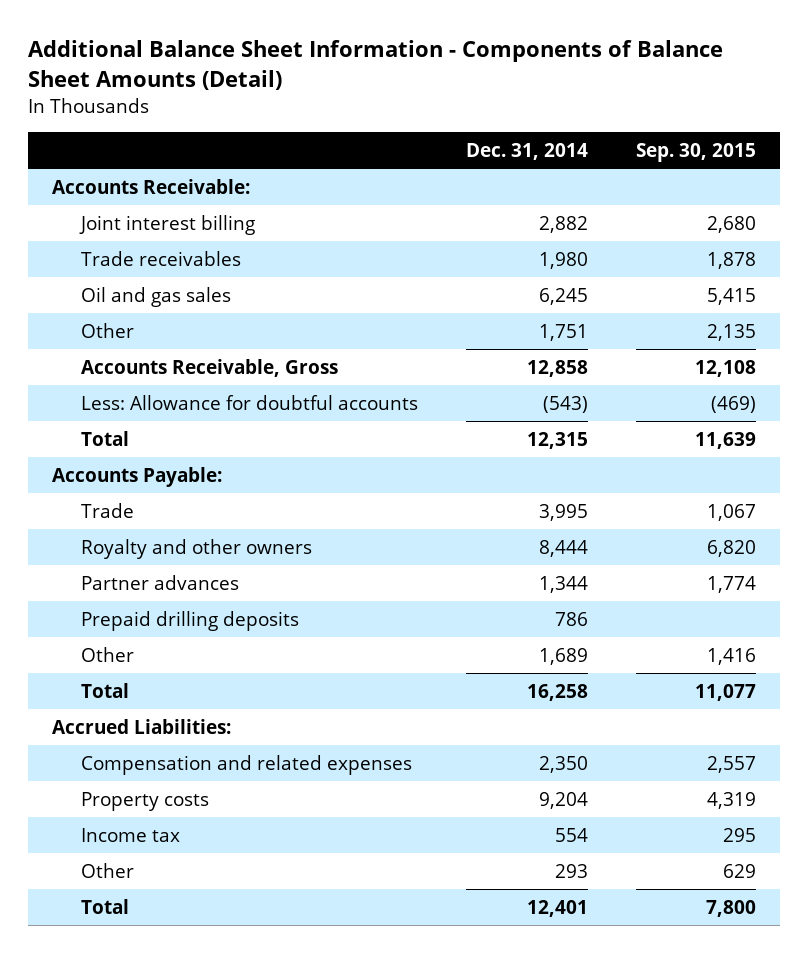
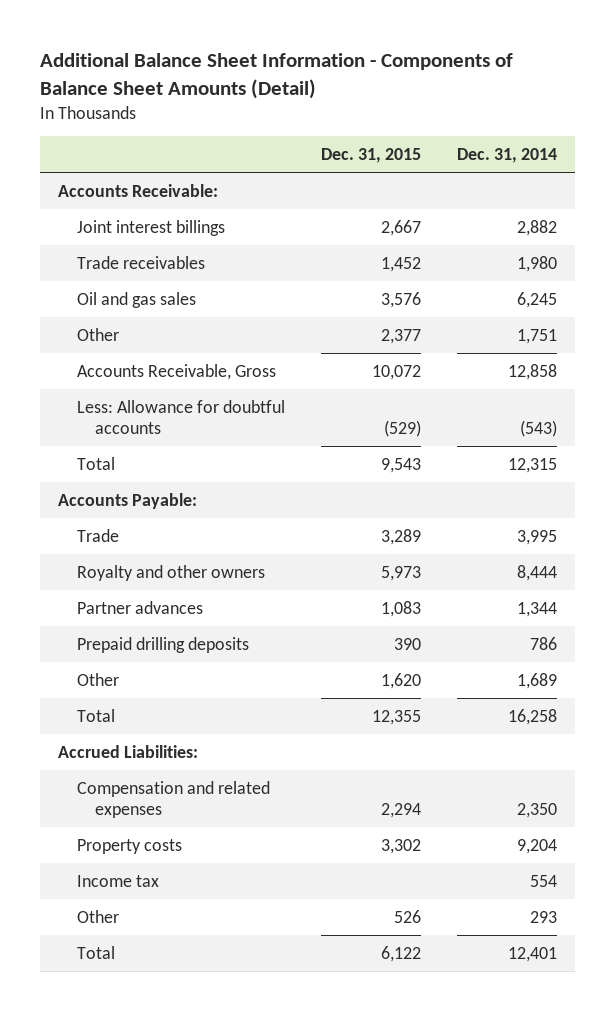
- | Dec. 31, 2014 | Sep. 30, 2015
+ | Dec. 31, 2015 | Dec. 31, 2014
- Joint interest billing | 2,882 | 2,680
+ Joint interest billings | 2,667 | 2,882

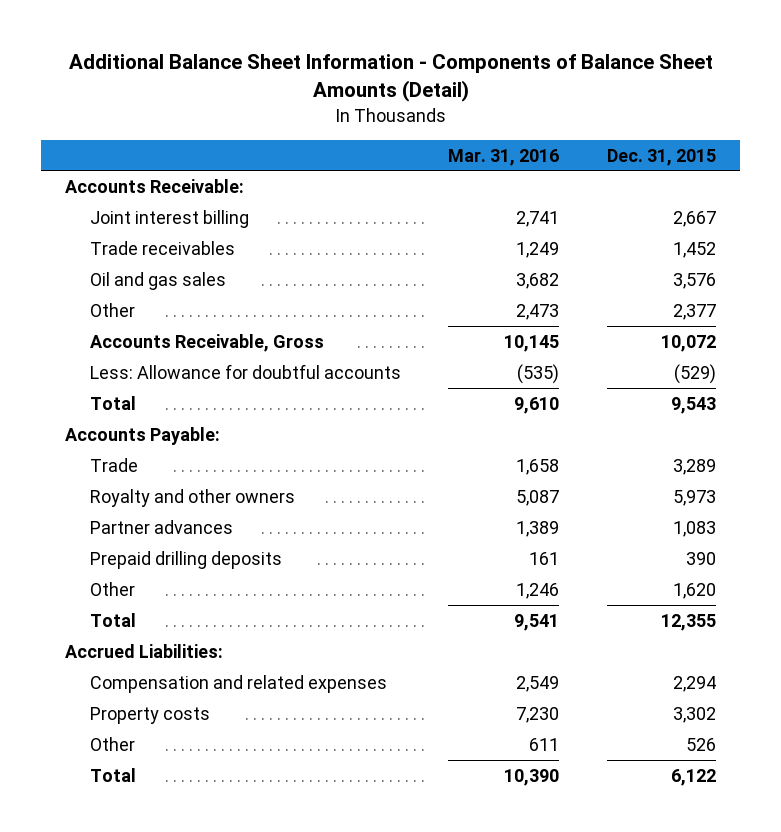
- | Dec. 31, 2015 | Dec. 31, 2014
+ | Mar. 31, 2016 | Dec. 31, 2015
- Joint interest billings | 2,667 | 2,882
+ Joint interest billing | 2,741 | 2,667
- Income tax | | 554

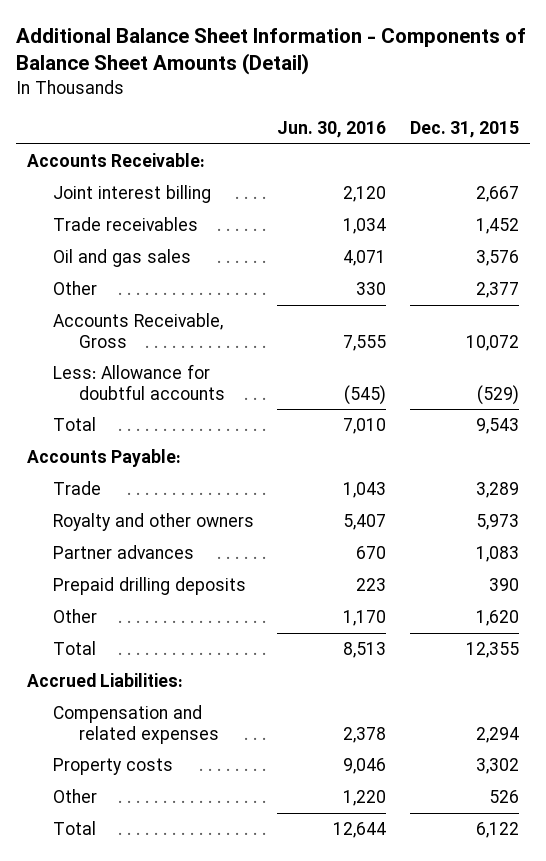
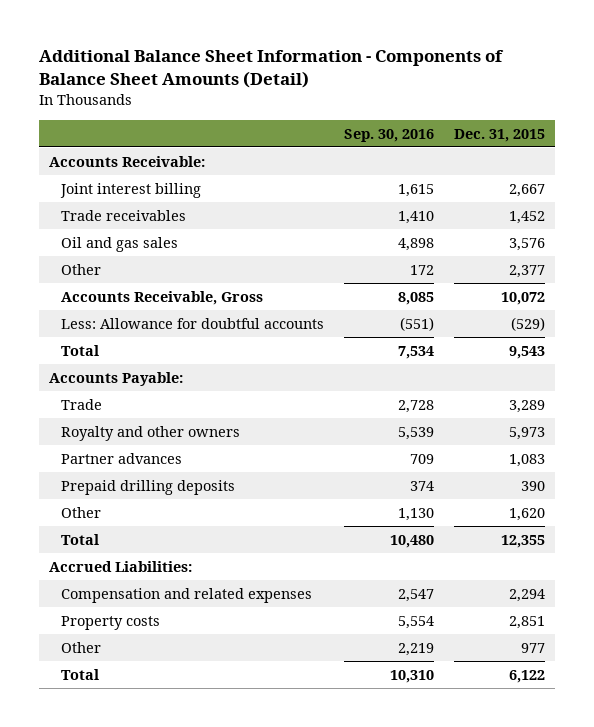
- | Jun. 30, 2016 | Dec. 31, 2015
+ | Sep. 30, 2016 | Dec. 31, 2015
- Property costs | 9,046 | 3,302
- Other | 1,220 | 526
+ Property costs | 5,554 | 2,851
+ Other | 2,219 | 977

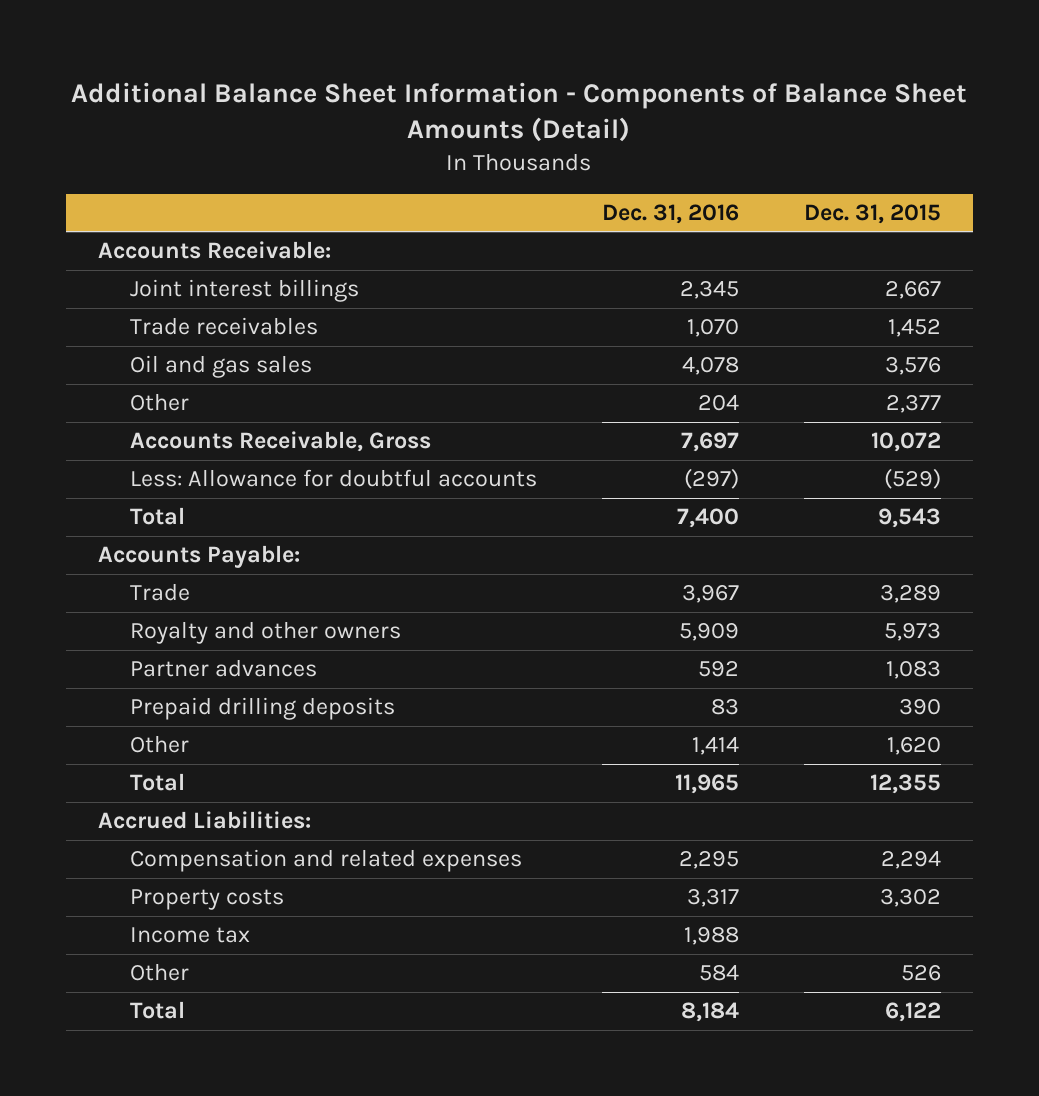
- | Sep. 30, 2016 | Dec. 31, 2015
+ | Dec. 31, 2016 | Dec. 31, 2015
- Joint interest billing | 1,615 | 2,667
+ Joint interest billings | 2,345 | 2,667
- Property costs | 5,554 | 2,851
- Other | 2,219 | 977
+ Property costs | 3,317 | 3,302
+ Income tax | 1,988 |
+ Other | 584 | 526

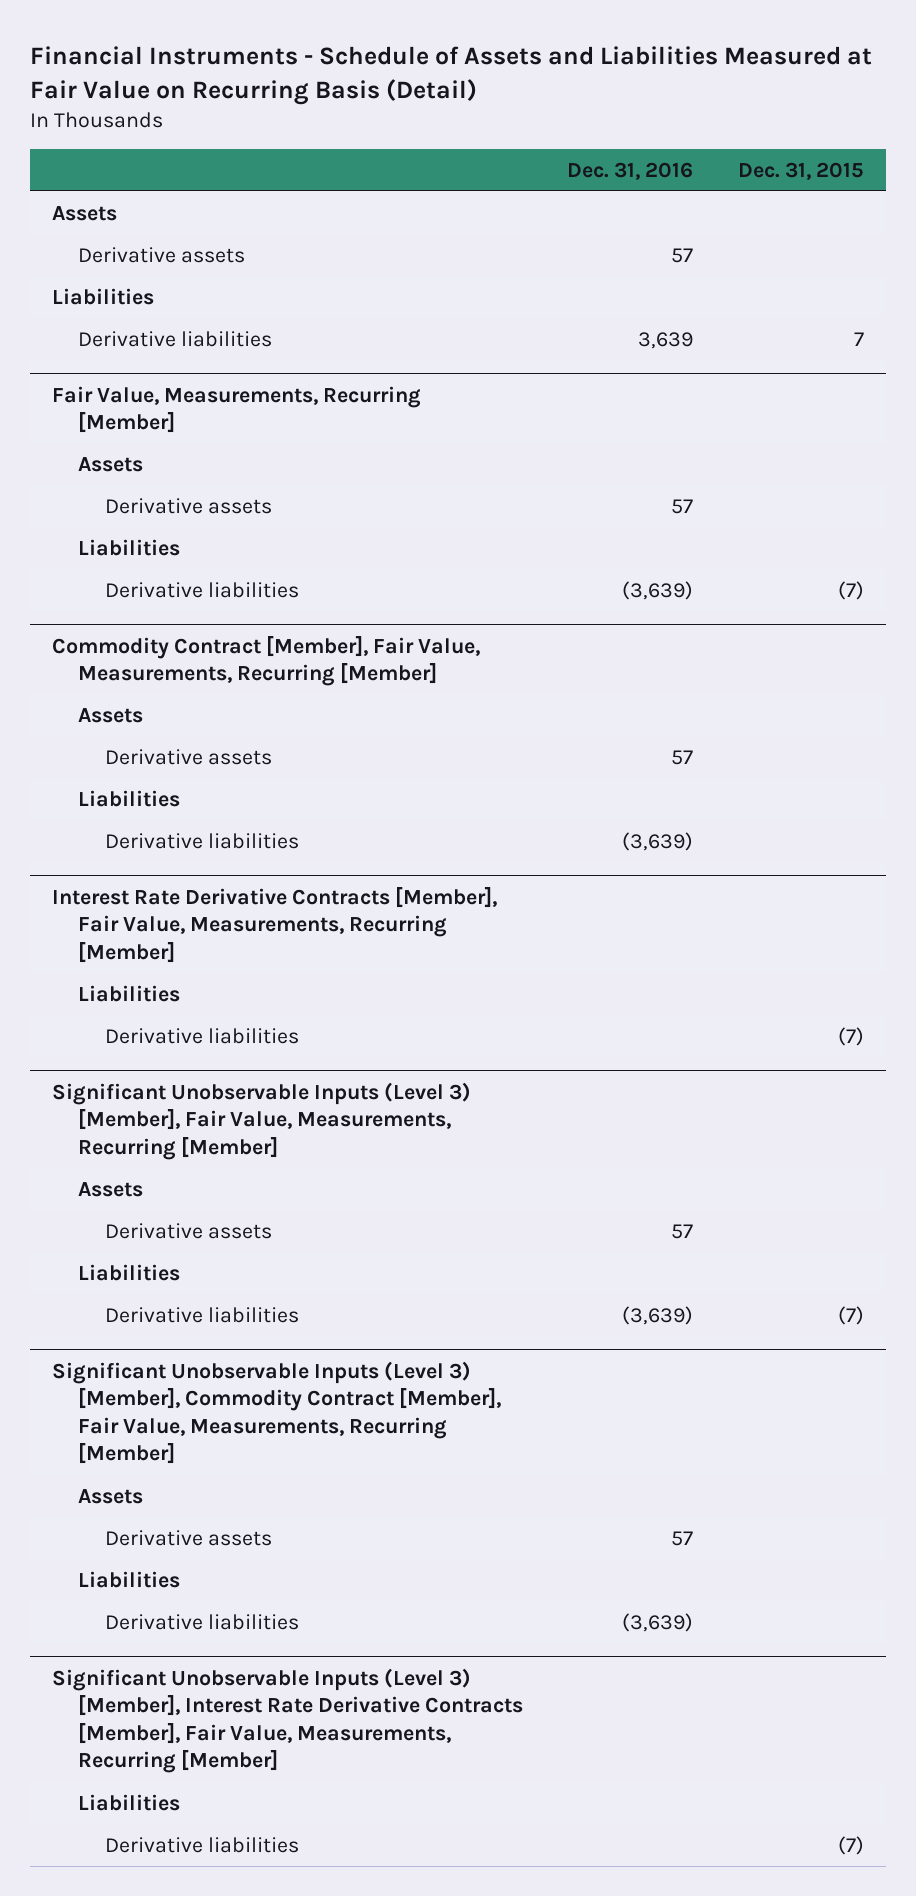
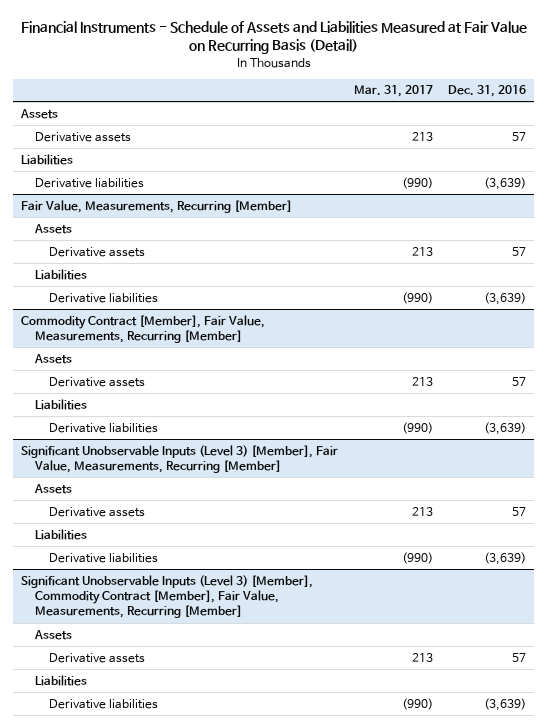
- | Dec. 31, 2016 | Dec. 31, 2015
+ | Mar. 31, 2017 | Dec. 31, 2016
- Derivative liabilities | 3,639 | 7
+ Derivative liabilities | (990) | (3,639)
- Interest Rate Derivative Contracts [Member], Fair Value, Measurements, Recurring [Member]
- Liabilities
- Derivative liabilities | | (7)
- Significant Unobservable Inputs (Level 3) [Member], Interest Rate Derivative Contracts [Member], Fair Value, Measurements, Recurring [Member]
- Liabilities
- Derivative liabilities | | (7)

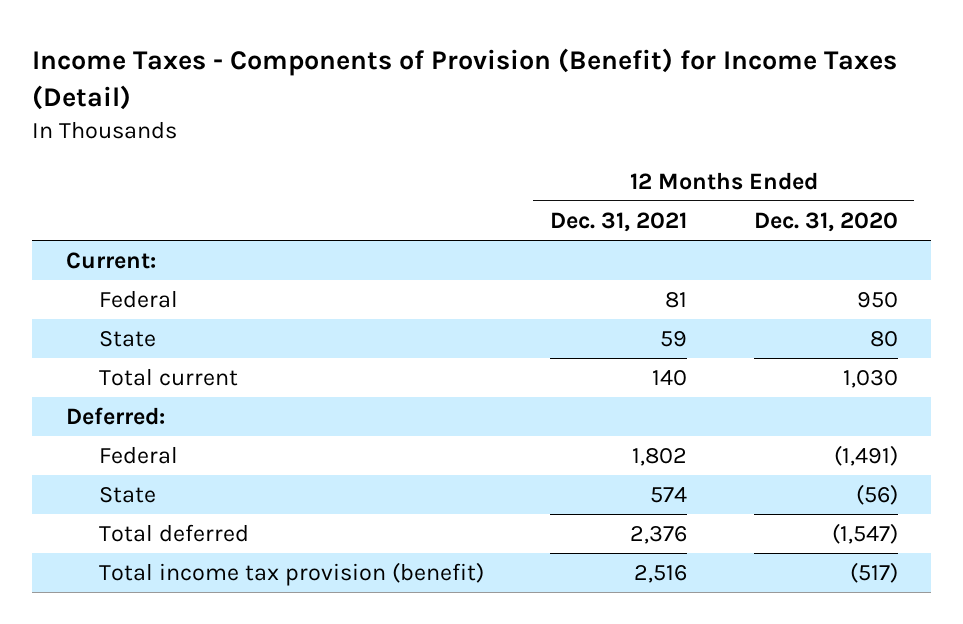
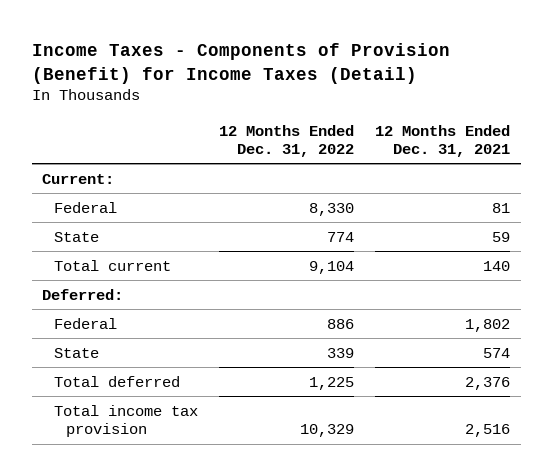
- | 12 Months Ended Dec. 31, 2021 | 12 Months Ended Dec. 31, 2020
+ | 12 Months Ended Dec. 31, 2022 | 12 Months Ended Dec. 31, 2021
- Total income tax provision (benefit) | 2,516 | (517)
+ Total income tax provision | 10,329 | 2,516

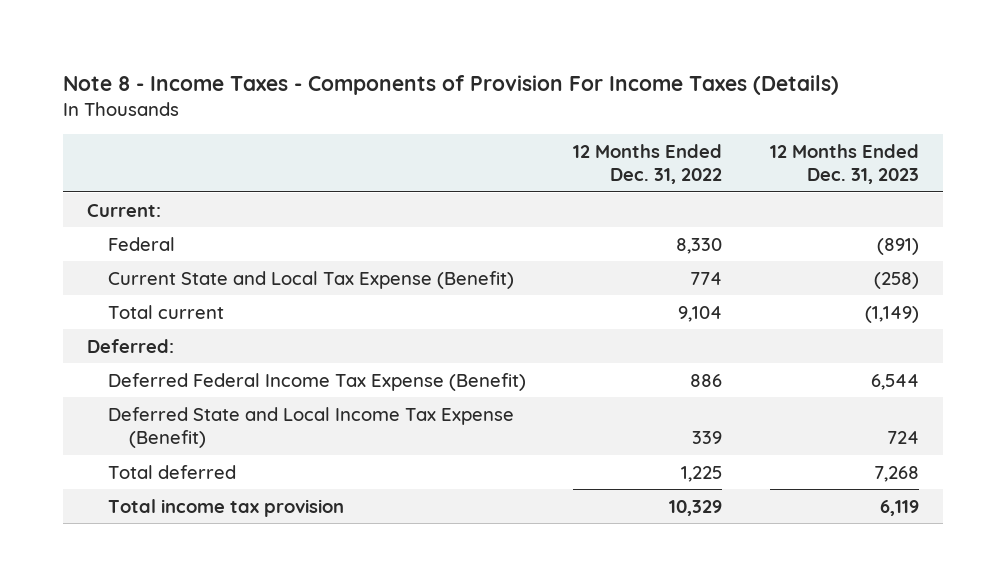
- Income Taxes - Components of Provision (Benefit) for Income Taxes (Detail)
+ Note 8 - Income Taxes - Components of Provision For Income Taxes (Details)
- | 12 Months Ended Dec. 31, 2022 | 12 Months Ended Dec. 31, 2021
+ | 12 Months Ended Dec. 31, 2022 | 12 Months Ended Dec. 31, 2023
- State | 774 | 59
+ Current State and Local Tax Expense (Benefit) | 774 | (258)
- Federal | 886 | 1,802
- State | 339 | 574
+ Deferred Federal Income Tax Expense (Benefit) | 886 | 6,544
+ Deferred State and Local Income Tax Expense (Benefit) | 339 | 724

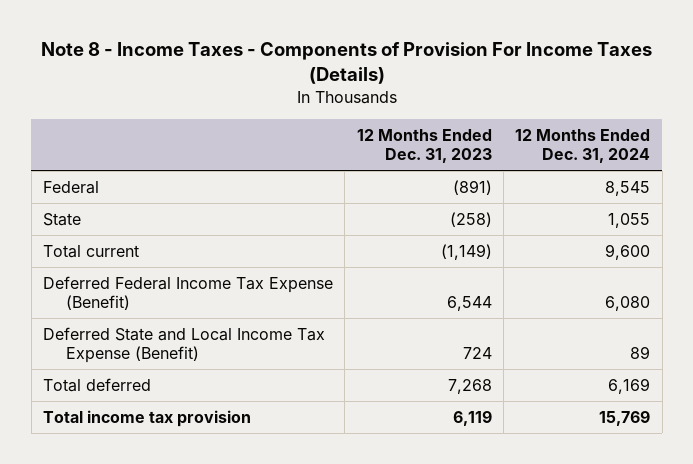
- | 12 Months Ended Dec. 31, 2022 | 12 Months Ended Dec. 31, 2023
+ | 12 Months Ended Dec. 31, 2023 | 12 Months Ended Dec. 31, 2024
- Current:
- Current State and Local Tax Expense (Benefit) | 774 | (258)
+ State | (258) | 1,055
- Deferred:

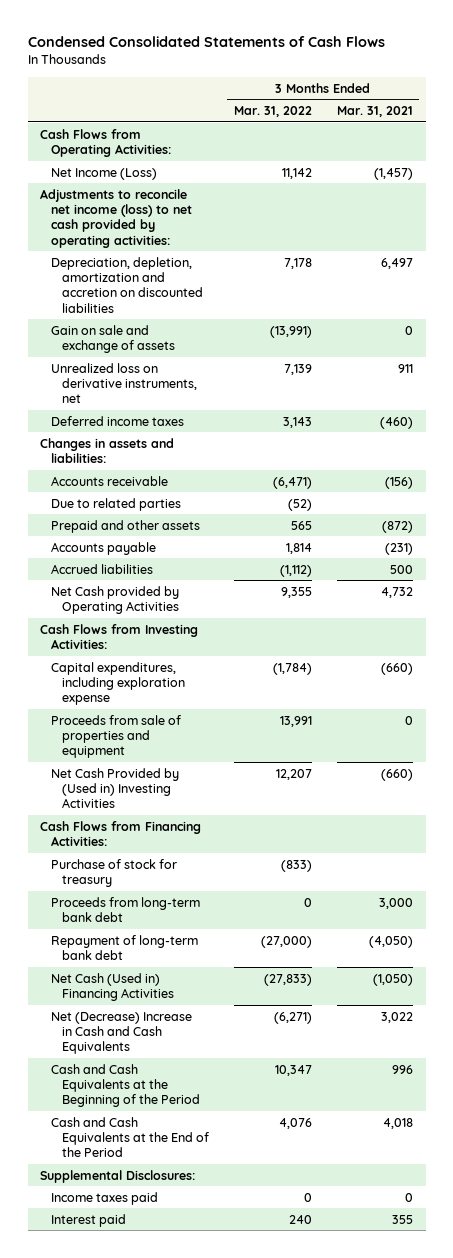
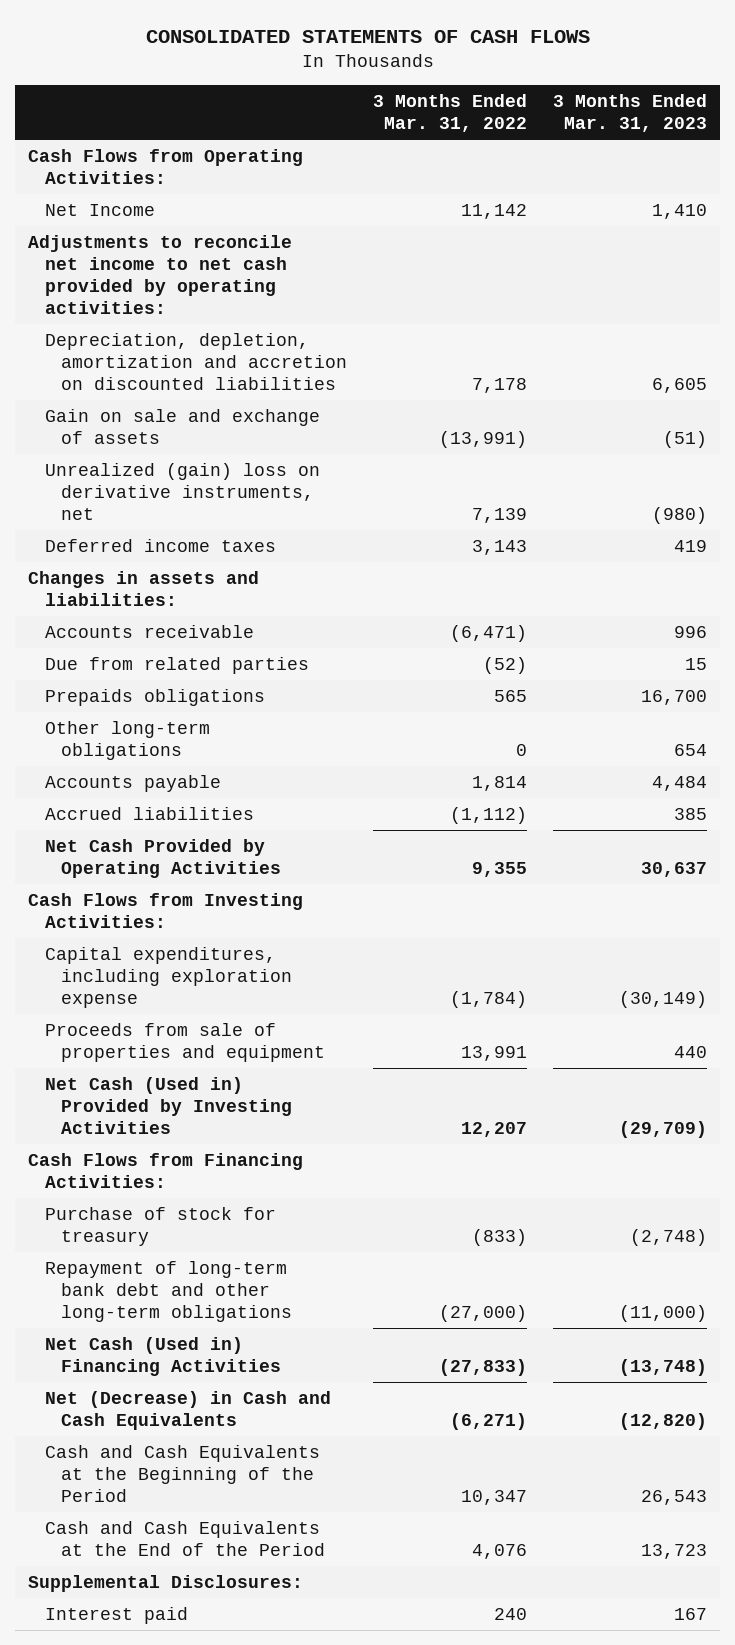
- Condensed Consolidated Statements of Cash Flows
+ CONSOLIDATED STATEMENTS OF CASH FLOWS
- | 3 Months Ended Mar. 31, 2022 | 3 Months Ended Mar. 31, 2021
+ | 3 Months Ended Mar. 31, 2022 | 3 Months Ended Mar. 31, 2023
- Net Income (Loss) | 11,142 | (1,457)
- Adjustments to reconcile net income (loss) to net cash provided by operating activities:
+ Net Income | 11,142 | 1,410
+ Adjustments to reconcile net income to net cash provided by operating activities:
- Unrealized loss on derivative instruments, net | 7,139 | 911
+ Unrealized (gain) loss on derivative instruments, net | 7,139 | (980)
- Due to related parties | (52) |
- Prepaid and other assets | 565 | (872)
+ Due from related parties | (52) | 15
+ Prepaids obligations | 565 | 16,700
+ Other long-term obligations | 0 | 654
- Net Cash provided by Operating Activities | 9,355 | 4,732
+ Net Cash Provided by Operating Activities | 9,355 | 30,637
- Net Cash Provided by (Used in) Investing Activities | 12,207 | (660)
+ Net Cash (Used in) Provided by Investing Activities | 12,207 | (29,709)
- Proceeds from long-term bank debt | 0 | 3,000
- Repayment of long-term bank debt | (27,000) | (4,050)
+ Repayment of long-term bank debt and other long-term obligations | (27,000) | (11,000)
- Net (Decrease) Increase in Cash and Cash Equivalents | (6,271) | 3,022
+ Net (Decrease) in Cash and Cash Equivalents | (6,271) | (12,820)
- Income taxes paid | 0 | 0

